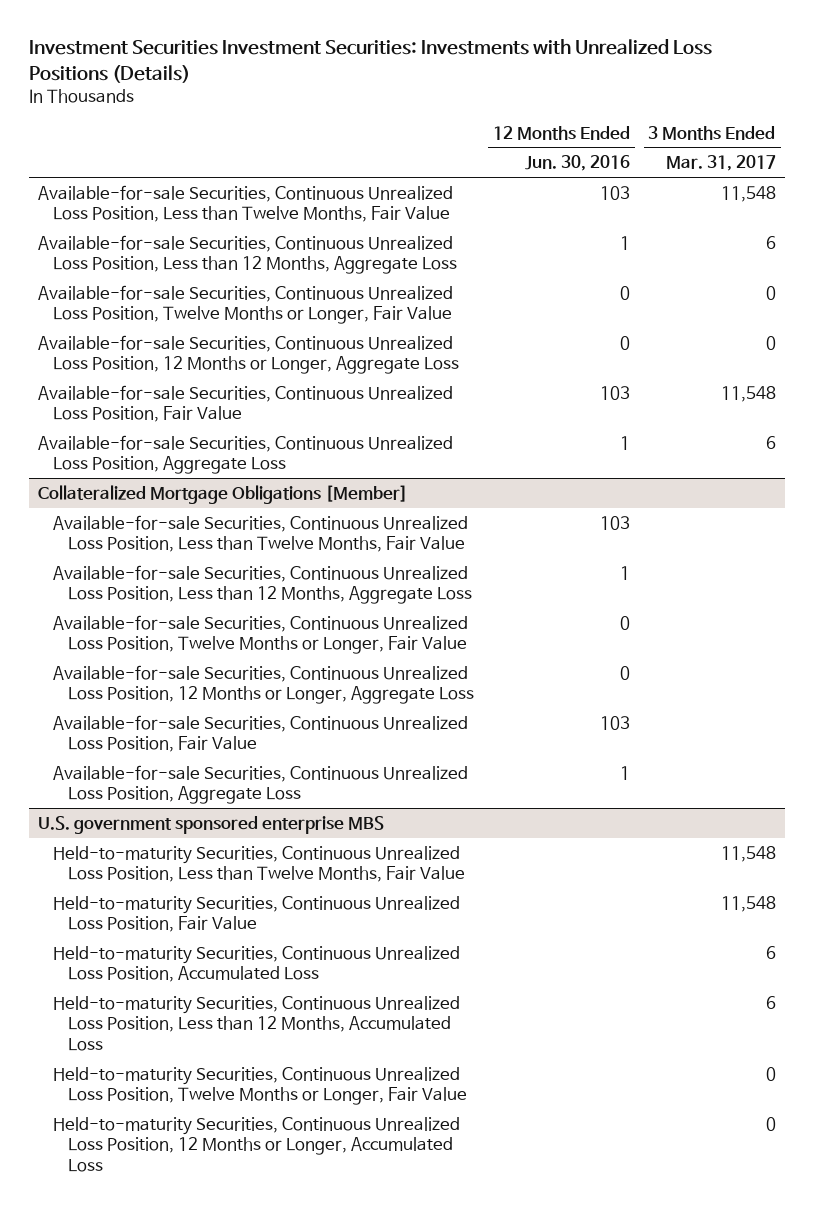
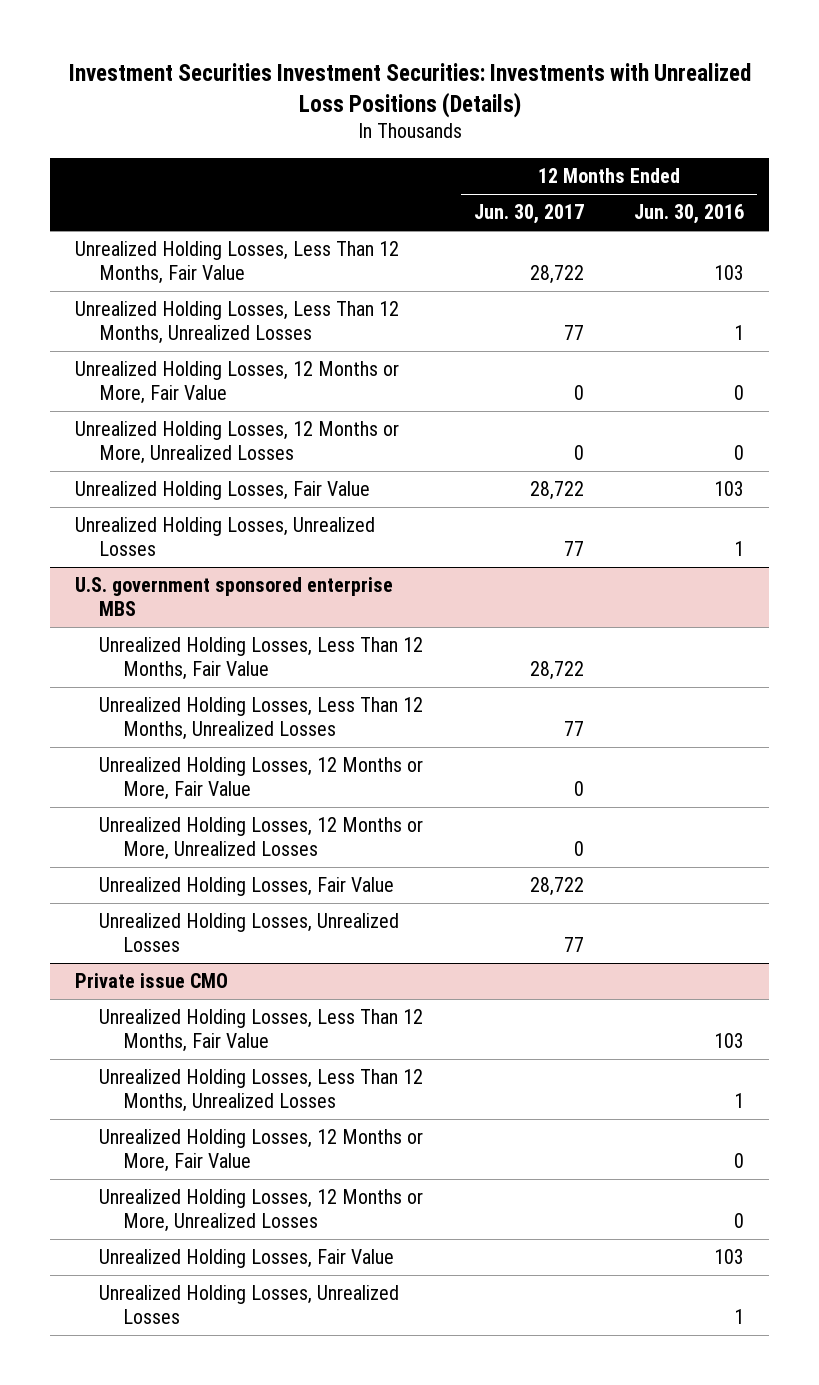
- | 12 Months Ended Jun. 30, 2016 | 3 Months Ended Mar. 31, 2017
+ | 12 Months Ended Jun. 30, 2017 | 12 Months Ended Jun. 30, 2016
- Available-for-sale Securities, Continuous Unrealized Loss Position, Less than Twelve Months, Fair Value | 103 | 11,548
- Available-for-sale Securities, Continuous Unrealized Loss Position, Less than 12 Months, Aggregate Loss | 1 | 6
- Available-for-sale Securities, Continuous Unrealized Loss Position, Twelve Months or Longer, Fair Value | 0 | 0
- Available-for-sale Securities, Continuous Unrealized Loss Position, 12 Months or Longer, Aggregate Loss | 0 | 0
- Available-for-sale Securities, Continuous Unrealized Loss Position, Fair Value | 103 | 11,548
- Available-for-sale Securities, Continuous Unrealized Loss Position, Aggregate Loss | 1 | 6
- Collateralized Mortgage Obligations [Member]
- Available-for-sale Securities, Continuous Unrealized Loss Position, Less than Twelve Months, Fair Value | 103 |
- Available-for-sale Securities, Continuous Unrealized Loss Position, Less than 12 Months, Aggregate Loss | 1 |
- Available-for-sale Securities, Continuous Unrealized Loss Position, Twelve Months or Longer, Fair Value | 0 |
- Available-for-sale Securities, Continuous Unrealized Loss Position, 12 Months or Longer, Aggregate Loss | 0 |
- Available-for-sale Securities, Continuous Unrealized Loss Position, Fair Value | 103 |
- Available-for-sale Securities, Continuous Unrealized Loss Position, Aggregate Loss | 1 |
+ Unrealized Holding Losses, Less Than 12 Months, Fair Value | 28,722 | 103
+ Unrealized Holding Losses, Less Than 12 Months, Unrealized Losses | 77 | 1
+ Unrealized Holding Losses, 12 Months or More, Fair Value | 0 | 0
+ Unrealized Holding Losses, 12 Months or More, Unrealized Losses | 0 | 0
+ Unrealized Holding Losses, Fair Value | 28,722 | 103
+ Unrealized Holding Losses, Unrealized Losses | 77 | 1
@ U.S. government sponsored enterprise MBS
- Held-to-maturity Securities, Continuous Unrealized Loss Position, Less than Twelve Months, Fair Value | | 11,548
- Held-to-maturity Securities, Continuous Unrealized Loss Position, Fair Value | | 11,548
- Held-to-maturity Securities, Continuous Unrealized Loss Position, Accumulated Loss | | 6
- Held-to-maturity Securities, Continuous Unrealized Loss Position, Less than 12 Months, Accumulated Loss | | 6
- Held-to-maturity Securities, Continuous Unrealized Loss Position, Twelve Months or Longer, Fair Value | | 0
- Held-to-maturity Securities, Continuous Unrealized Loss Position, 12 Months or Longer, Accumulated Loss | | 0
+ Unrealized Holding Losses, Less Than 12 Months, Fair Value | 28,722 |
+ Unrealized Holding Losses, Less Than 12 Months, Unrealized Losses | 77 |
+ Unrealized Holding Losses, 12 Months or More, Fair Value | 0 |
+ Unrealized Holding Losses, 12 Months or More, Unrealized Losses | 0 |
+ Unrealized Holding Losses, Fair Value | 28,722 |
+ Unrealized Holding Losses, Unrealized Losses | 77 |
+ Private issue CMO
+ Unrealized Holding Losses, Less Than 12 Months, Fair Value | | 103
+ Unrealized Holding Losses, Less Than 12 Months, Unrealized Losses | | 1
+ Unrealized Holding Losses, 12 Months or More, Fair Value | | 0
+ Unrealized Holding Losses, 12 Months or More, Unrealized Losses | | 0
+ Unrealized Holding Losses, Fair Value | | 103
+ Unrealized Holding Losses, Unrealized Losses | | 1

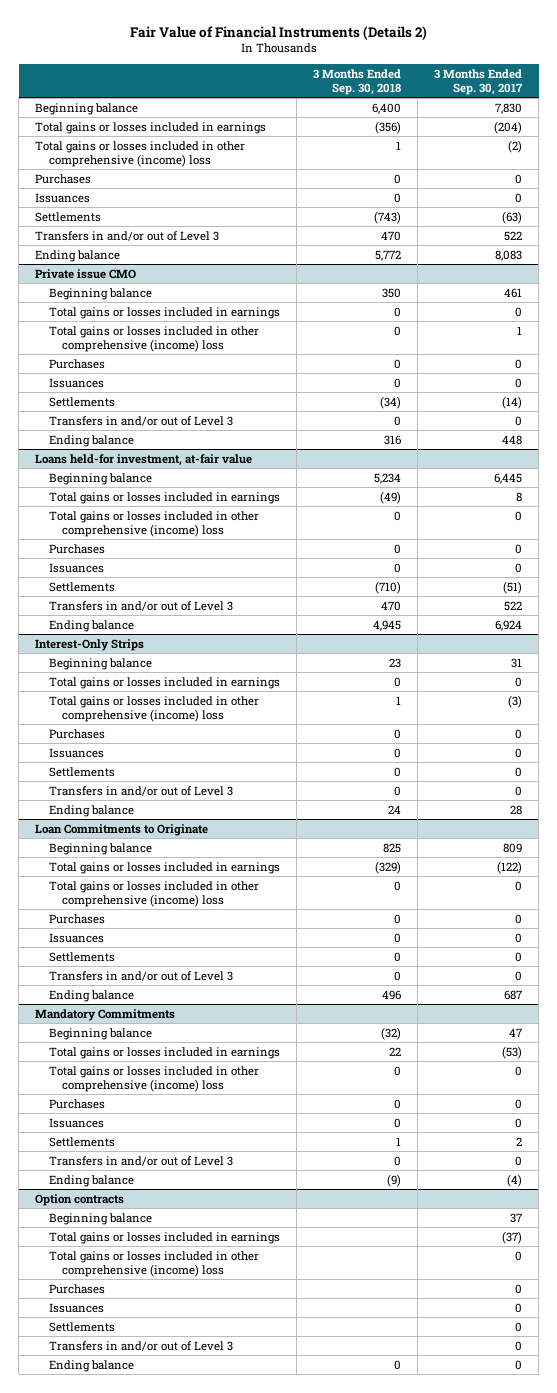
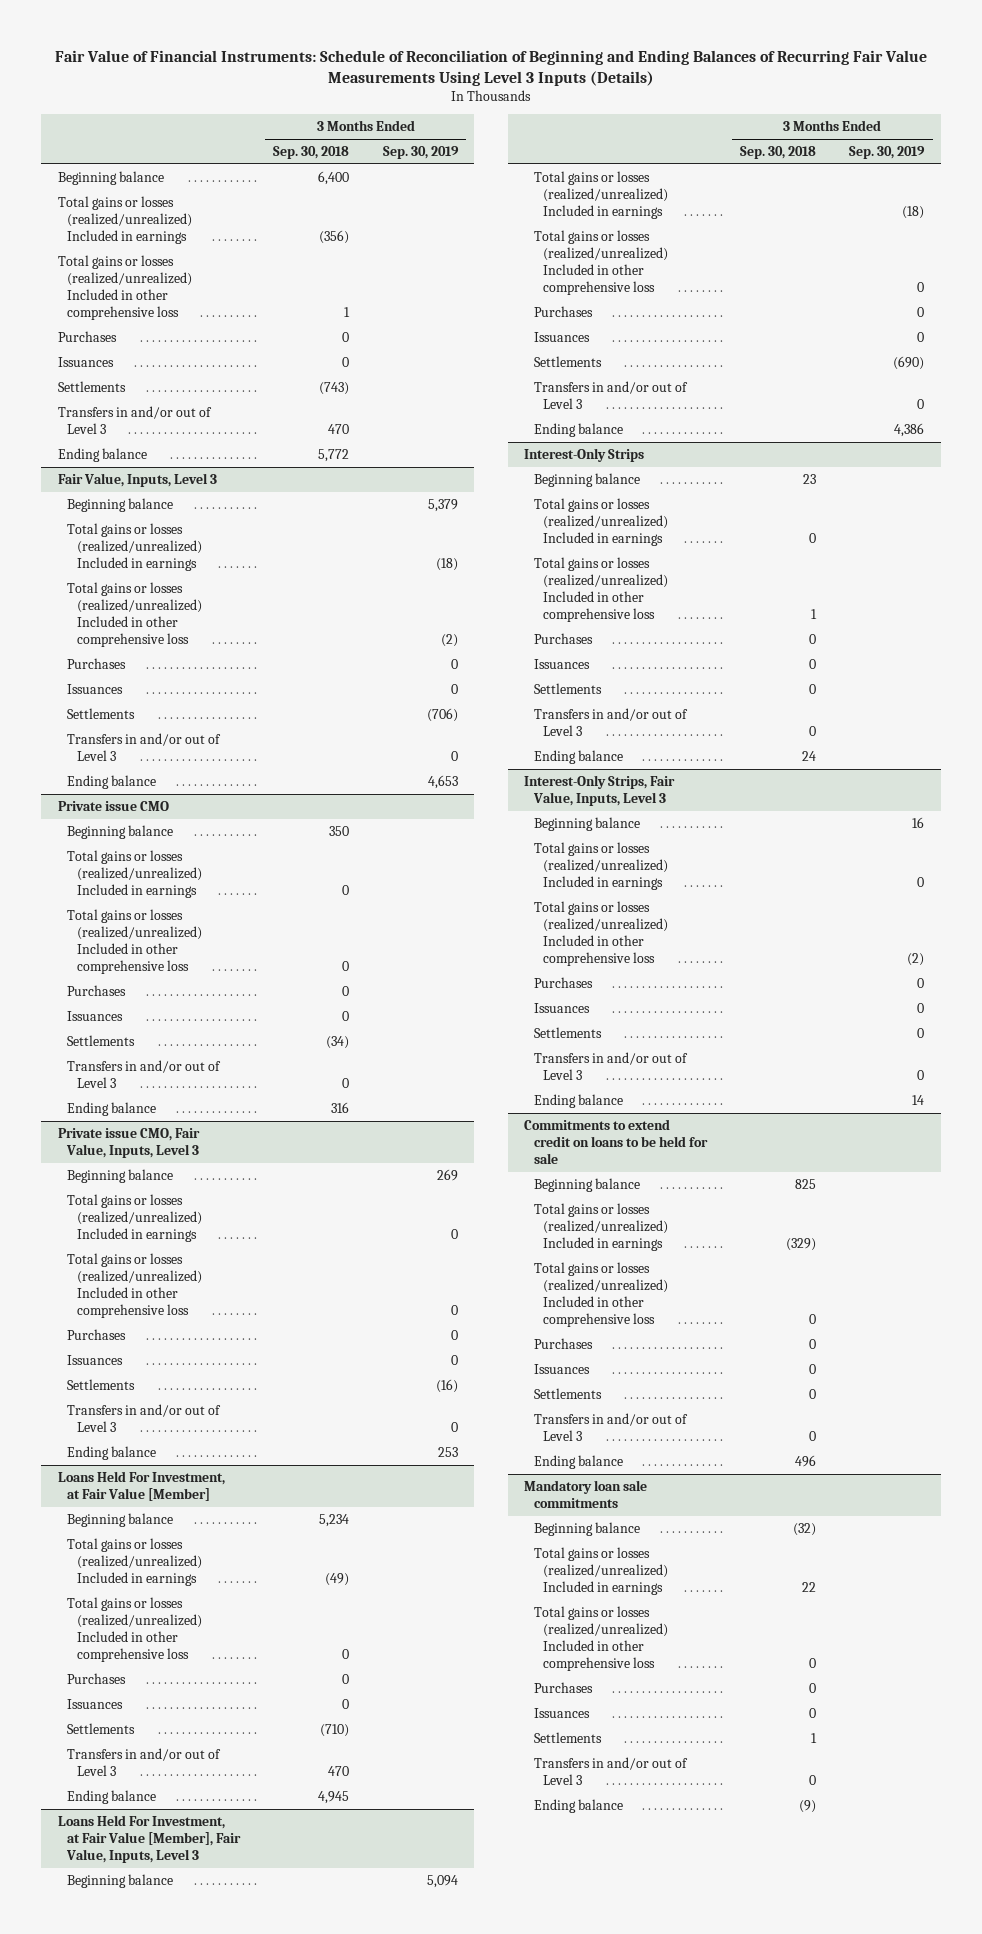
- Fair Value of Financial Instruments (Details 2)
+ Fair Value of Financial Instruments: Schedule of Reconciliation of Beginning and Ending Balances of Recurring Fair Value Measurements Using Level 3 Inputs (Details)
- | 3 Months Ended Sep. 30, 2018 | 3 Months Ended Sep. 30, 2017
+ | 3 Months Ended Sep. 30, 2018 | 3 Months Ended Sep. 30, 2019
- Total gains or losses included in earnings | (356) | (204)
- Total gains or losses included in other comprehensive (income) loss | 1 | (2)
+ Total gains or losses (realized/unrealized) Included in earnings | (356) |
+ Total gains or losses (realized/unrealized) Included in other comprehensive loss | 1 |
+ Fair Value, Inputs, Level 3
+ Beginning balance | | 5,379
+ Total gains or losses (realized/unrealized) Included in earnings | | (18)
+ Total gains or losses (realized/unrealized) Included in other comprehensive loss | | (2)
+ Purchases | | 0
+ Issuances | | 0
+ Settlements | | (706)
+ Transfers in and/or out of Level 3 | | 0
+ Ending balance | | 4,653
@ Private issue CMO
- Total gains or losses included in earnings | 0 | 0
- Total gains or losses included in other comprehensive (income) loss | 0 | 1
+ Total gains or losses (realized/unrealized) Included in earnings | 0 |
+ Total gains or losses (realized/unrealized) Included in other comprehensive loss | 0 |
- Loans held-for investment, at-fair value
+ Private issue CMO, Fair Value, Inputs, Level 3
+ Beginning balance | | 269
+ Total gains or losses (realized/unrealized) Included in earnings | | 0
+ Total gains or losses (realized/unrealized) Included in other comprehensive loss | | 0
+ Purchases | | 0
+ Issuances | | 0
+ Settlements | | (16)
+ Transfers in and/or out of Level 3 | | 0
+ Ending balance | | 253
+ Loans Held For Investment, at Fair Value [Member]
- Total gains or losses included in earnings | (49) | 8
- Total gains or losses included in other comprehensive (income) loss | 0 | 0
+ Total gains or losses (realized/unrealized) Included in earnings | (49) |
+ Total gains or losses (realized/unrealized) Included in other comprehensive loss | 0 |
+ Loans Held For Investment, at Fair Value [Member], Fair Value, Inputs, Level 3
+ Beginning balance | | 5,094
+ Total gains or losses (realized/unrealized) Included in earnings | | (18)
+ Total gains or losses (realized/unrealized) Included in other comprehensive loss | | 0
+ Purchases | | 0
+ Issuances | | 0
+ Settlements | | (690)
+ Transfers in and/or out of Level 3 | | 0
+ Ending balance | | 4,386
@ Interest-Only Strips
- Total gains or losses included in earnings | 0 | 0
- Total gains or losses included in other comprehensive (income) loss | 1 | (3)
+ Total gains or losses (realized/unrealized) Included in earnings | 0 |
+ Total gains or losses (realized/unrealized) Included in other comprehensive loss | 1 |
- Loan Commitments to Originate
+ Interest-Only Strips, Fair Value, Inputs, Level 3
+ Beginning balance | | 16
+ Total gains or losses (realized/unrealized) Included in earnings | | 0
+ Total gains or losses (realized/unrealized) Included in other comprehensive loss | | (2)
+ Purchases | | 0
+ Issuances | | 0
+ Settlements | | 0
+ Transfers in and/or out of Level 3 | | 0
+ Ending balance | | 14
+ Commitments to extend credit on loans to be held for sale
- Total gains or losses included in earnings | (329) | (122)
- Total gains or losses included in other comprehensive (income) loss | 0 | 0
+ Total gains or losses (realized/unrealized) Included in earnings | (329) |
+ Total gains or losses (realized/unrealized) Included in other comprehensive loss | 0 |
- Mandatory Commitments
+ Mandatory loan sale commitments
- Total gains or losses included in earnings | 22 | (53)
- Total gains or losses included in other comprehensive (income) loss | 0 | 0
+ Total gains or losses (realized/unrealized) Included in earnings | 22 |
+ Total gains or losses (realized/unrealized) Included in other comprehensive loss | 0 |
- Option contracts
- Beginning balance | | 37
- Total gains or losses included in earnings | | (37)
- Total gains or losses included in other comprehensive (income) loss | | 0
- Purchases | | 0
- Issuances | | 0
- Settlements | | 0
- Transfers in and/or out of Level 3 | | 0
- Ending balance | 0 | 0

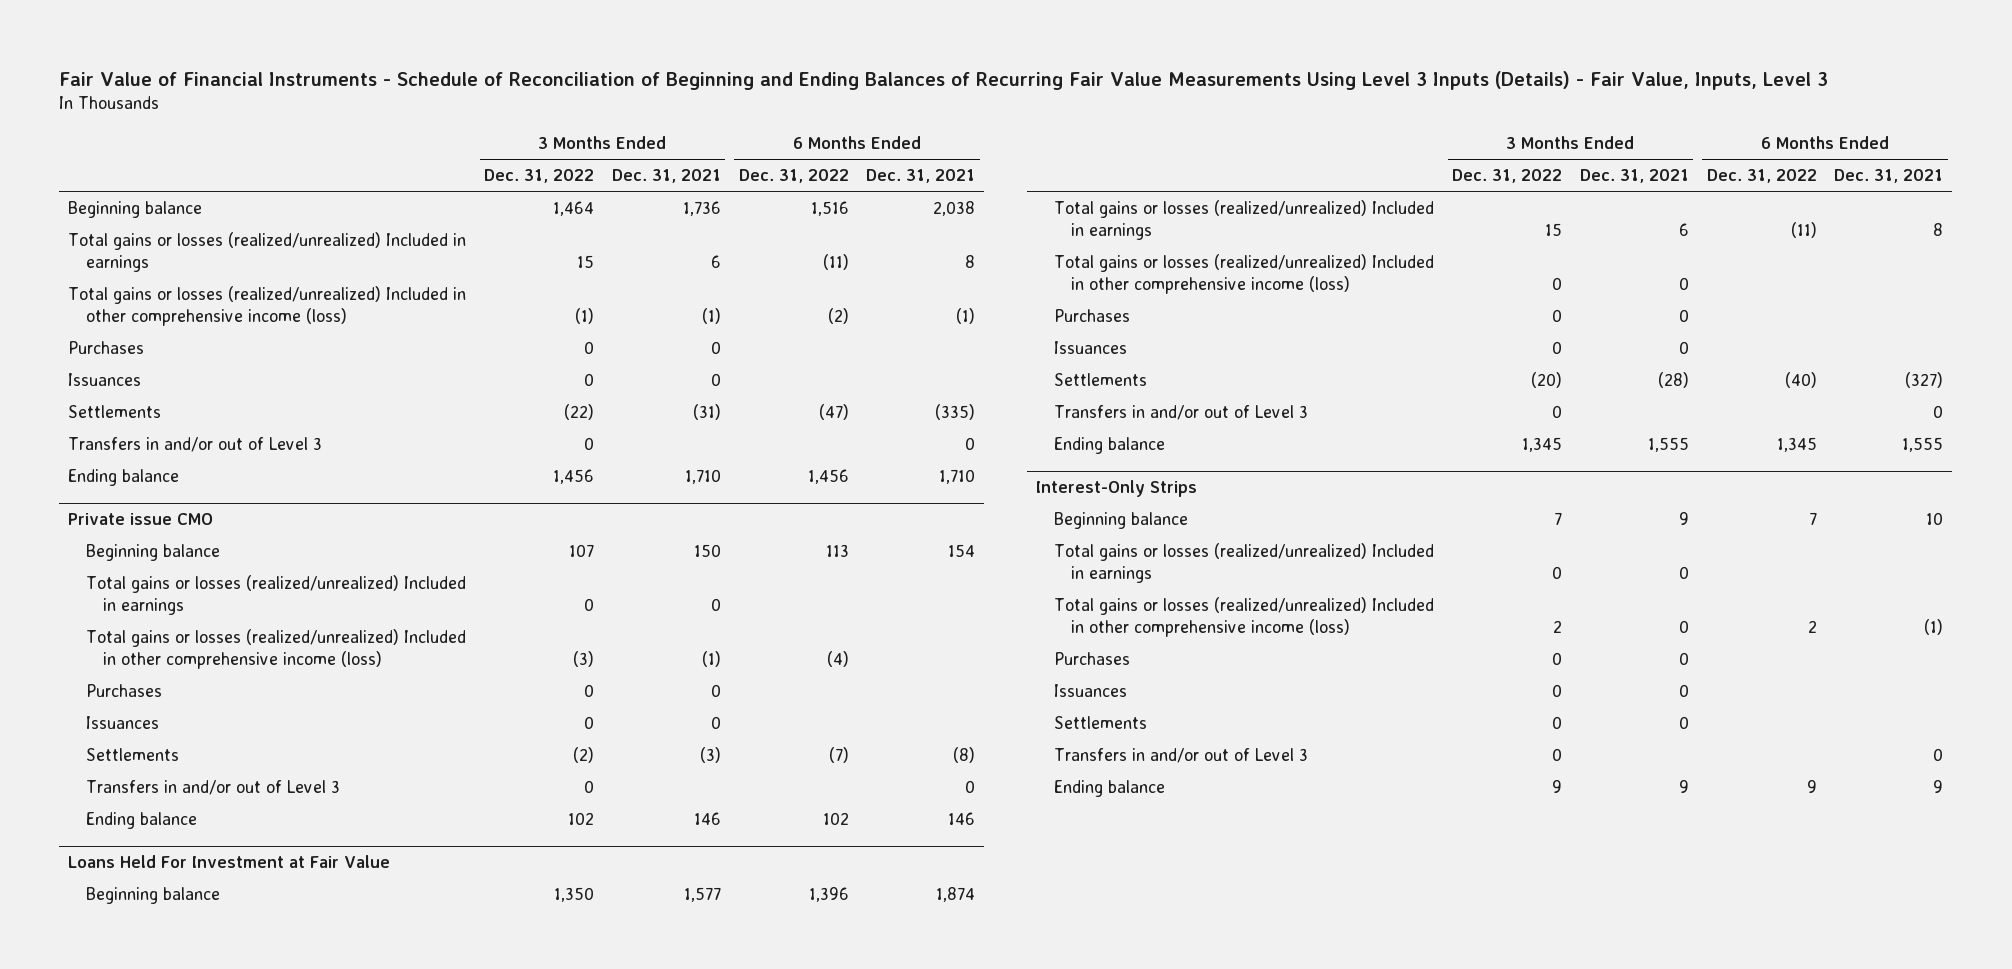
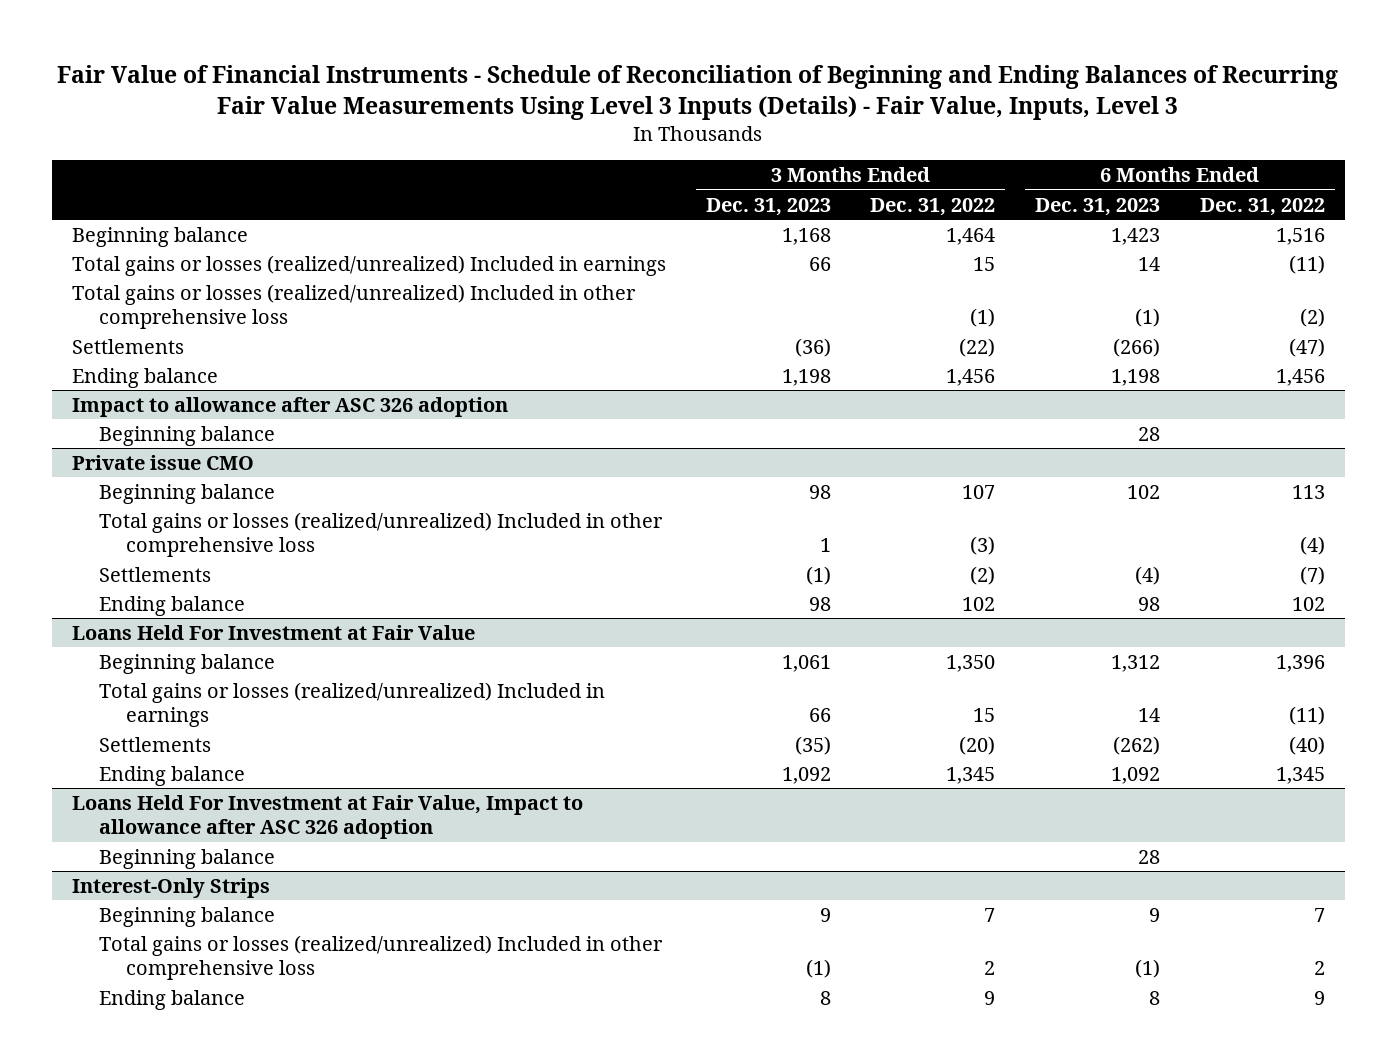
- | 3 Months Ended Dec. 31, 2022 | 3 Months Ended Dec. 31, 2021 | 6 Months Ended Dec. 31, 2022 | 6 Months Ended Dec. 31, 2021
+ | 3 Months Ended Dec. 31, 2023 | 3 Months Ended Dec. 31, 2022 | 6 Months Ended Dec. 31, 2023 | 6 Months Ended Dec. 31, 2022
- Total gains or losses (realized/unrealized) Included in other comprehensive income (loss) | (1) | (1) | (2) | (1)
- Purchases | 0 | 0 | |
- Issuances | 0 | 0 | |
+ Total gains or losses (realized/unrealized) Included in other comprehensive loss | | (1) | (1) | (2)
- Transfers in and/or out of Level 3 | 0 | | | 0
+ Impact to allowance after ASC 326 adoption
+ Beginning balance | | | 28 |
@ Private issue CMO
- Total gains or losses (realized/unrealized) Included in earnings | 0 | 0 | |
- Total gains or losses (realized/unrealized) Included in other comprehensive income (loss) | (3) | (1) | (4) |
- Purchases | 0 | 0 | |
- Issuances | 0 | 0 | |
+ Total gains or losses (realized/unrealized) Included in other comprehensive loss | 1 | (3) | | (4)
- Transfers in and/or out of Level 3 | 0 | | | 0
@ Loans Held For Investment at Fair Value
- Total gains or losses (realized/unrealized) Included in other comprehensive income (loss) | 0 | 0 | |
- Purchases | 0 | 0 | |
- Issuances | 0 | 0 | |
- Transfers in and/or out of Level 3 | 0 | | | 0
+ Loans Held For Investment at Fair Value, Impact to allowance after ASC 326 adoption
+ Beginning balance | | | 28 |
@ Interest-Only Strips
- Total gains or losses (realized/unrealized) Included in earnings | 0 | 0 | |
- Total gains or losses (realized/unrealized) Included in other comprehensive income (loss) | 2 | 0 | 2 | (1)
- Purchases | 0 | 0 | |
- Issuances | 0 | 0 | |
- Settlements | 0 | 0 | |
- Transfers in and/or out of Level 3 | 0 | | | 0
+ Total gains or losses (realized/unrealized) Included in other comprehensive loss | (1) | 2 | (1) | 2

